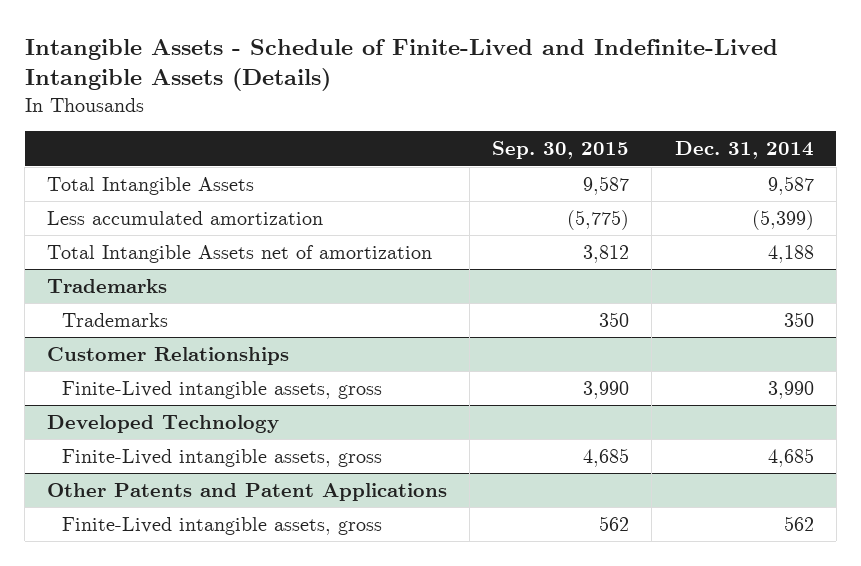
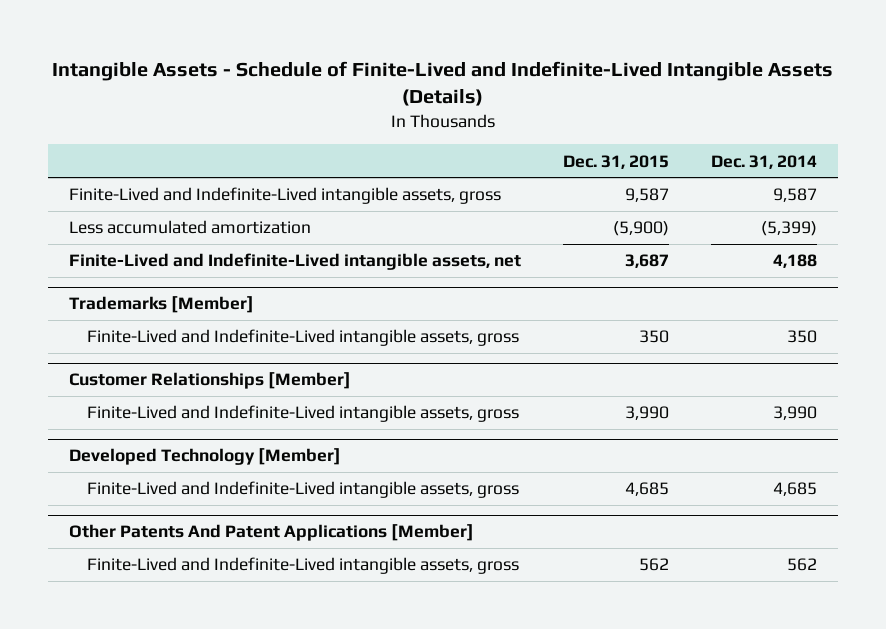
- | Sep. 30, 2015 | Dec. 31, 2014
+ | Dec. 31, 2015 | Dec. 31, 2014
- Total Intangible Assets | 9,587 | 9,587
+ Finite-Lived and Indefinite-Lived intangible assets, gross | 9,587 | 9,587
- Total Intangible Assets net of amortization | 3,812 | 4,188
- Trademarks
- Trademarks | 350 | 350
- Customer Relationships
- Finite-Lived intangible assets, gross | 3,990 | 3,990
- Developed Technology
- Finite-Lived intangible assets, gross | 4,685 | 4,685
- Other Patents and Patent Applications
- Finite-Lived intangible assets, gross | 562 | 562
+ Finite-Lived and Indefinite-Lived intangible assets, net | 3,687 | 4,188
+ Trademarks [Member]
+ Finite-Lived and Indefinite-Lived intangible assets, gross | 350 | 350
+ Customer Relationships [Member]
+ Finite-Lived and Indefinite-Lived intangible assets, gross | 3,990 | 3,990
+ Developed Technology [Member]
+ Finite-Lived and Indefinite-Lived intangible assets, gross | 4,685 | 4,685
+ Other Patents And Patent Applications [Member]
+ Finite-Lived and Indefinite-Lived intangible assets, gross | 562 | 562

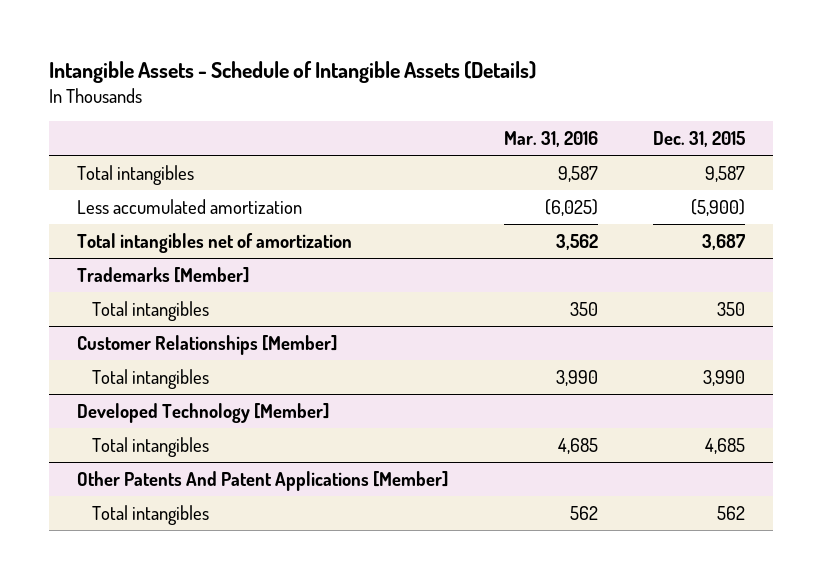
- Intangible Assets - Schedule of Finite-Lived and Indefinite-Lived Intangible Assets (Details)
+ Intangible Assets - Schedule of Intangible Assets (Details)
- | Dec. 31, 2015 | Dec. 31, 2014
+ | Mar. 31, 2016 | Dec. 31, 2015
- Finite-Lived and Indefinite-Lived intangible assets, gross | 9,587 | 9,587
+ Total intangibles | 9,587 | 9,587
- Finite-Lived and Indefinite-Lived intangible assets, net | 3,687 | 4,188
+ Total intangibles net of amortization | 3,562 | 3,687
@ Trademarks [Member]
- Finite-Lived and Indefinite-Lived intangible assets, gross | 350 | 350
+ Total intangibles | 350 | 350
@ Customer Relationships [Member]
- Finite-Lived and Indefinite-Lived intangible assets, gross | 3,990 | 3,990
+ Total intangibles | 3,990 | 3,990
@ Developed Technology [Member]
- Finite-Lived and Indefinite-Lived intangible assets, gross | 4,685 | 4,685
+ Total intangibles | 4,685 | 4,685
@ Other Patents And Patent Applications [Member]
- Finite-Lived and Indefinite-Lived intangible assets, gross | 562 | 562
+ Total intangibles | 562 | 562

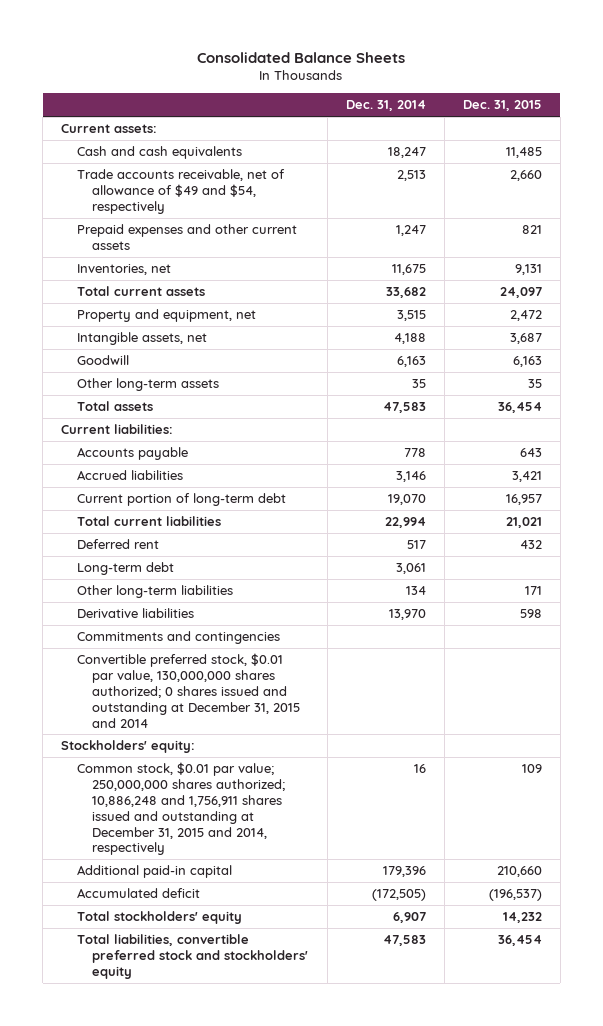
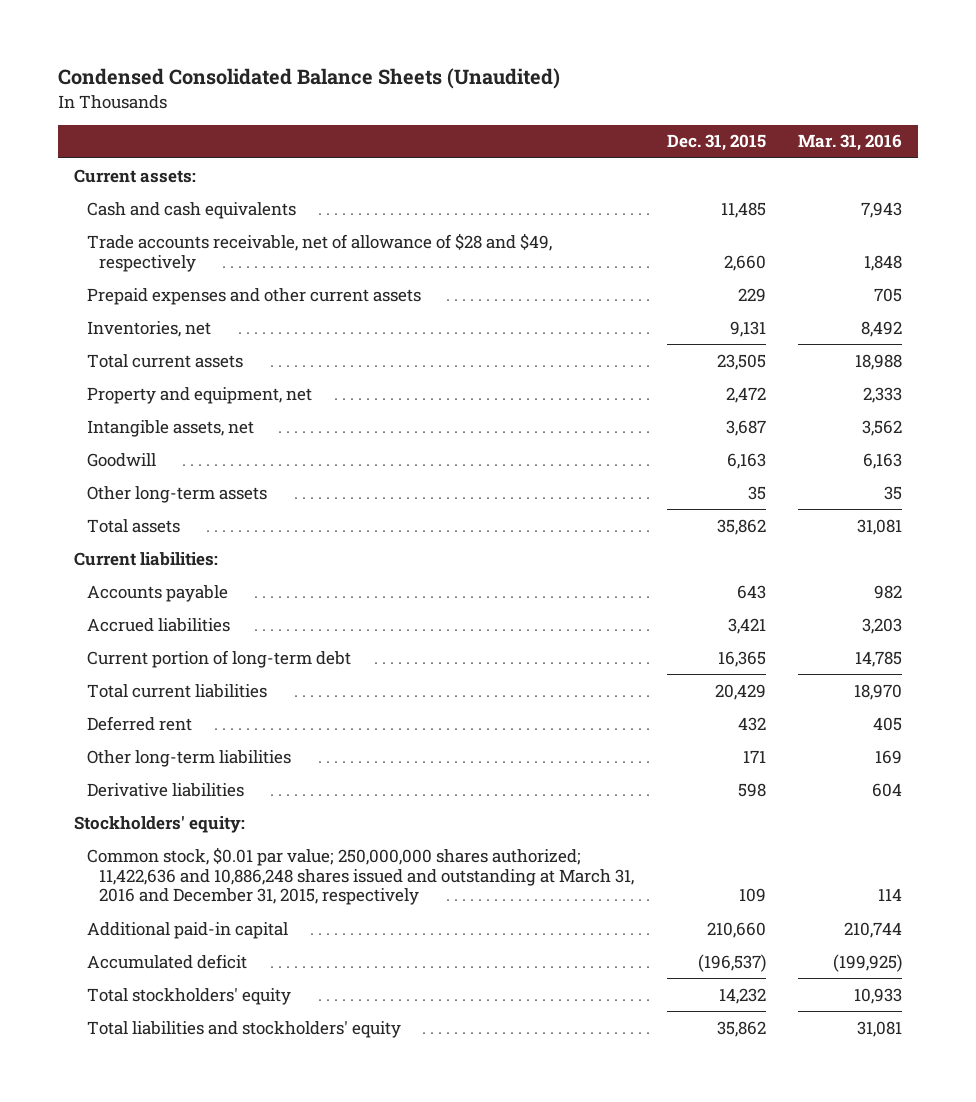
- Consolidated Balance Sheets
+ Condensed Consolidated Balance Sheets (Unaudited)
- | Dec. 31, 2014 | Dec. 31, 2015
+ | Dec. 31, 2015 | Mar. 31, 2016
- Trade accounts receivable, net of allowance of $49 and $54, respectively | 2,513 | 2,660
- Prepaid expenses and other current assets | 1,247 | 821
+ Trade accounts receivable, net of allowance of $28 and $49, respectively | 2,660 | 1,848
+ Prepaid expenses and other current assets | 229 | 705
- Total current assets | 33,682 | 24,097
+ Total current assets | 23,505 | 18,988
- Total assets | 47,583 | 36,454
+ Total assets | 35,862 | 31,081
- Current portion of long-term debt | 19,070 | 16,957
- Total current liabilities | 22,994 | 21,021
+ Current portion of long-term debt | 16,365 | 14,785
+ Total current liabilities | 20,429 | 18,970
- Long-term debt | 3,061 |
- Commitments and contingencies
- Convertible preferred stock, $0.01 par value, 130,000,000 shares authorized; 0 shares issued and outstanding at December 31, 2015 and 2014
- Common stock, $0.01 par value; 250,000,000 shares authorized; 10,886,248 and 1,756,911 shares issued and outstanding at December 31, 2015 and 2014, respectively | 16 | 109
+ Common stock, $0.01 par value; 250,000,000 shares authorized; 11,422,636 and 10,886,248 shares issued and outstanding at March 31, 2016 and December 31, 2015, respectively | 109 | 114
- Total liabilities, convertible preferred stock and stockholders' equity | 47,583 | 36,454
+ Total liabilities and stockholders' equity | 35,862 | 31,081

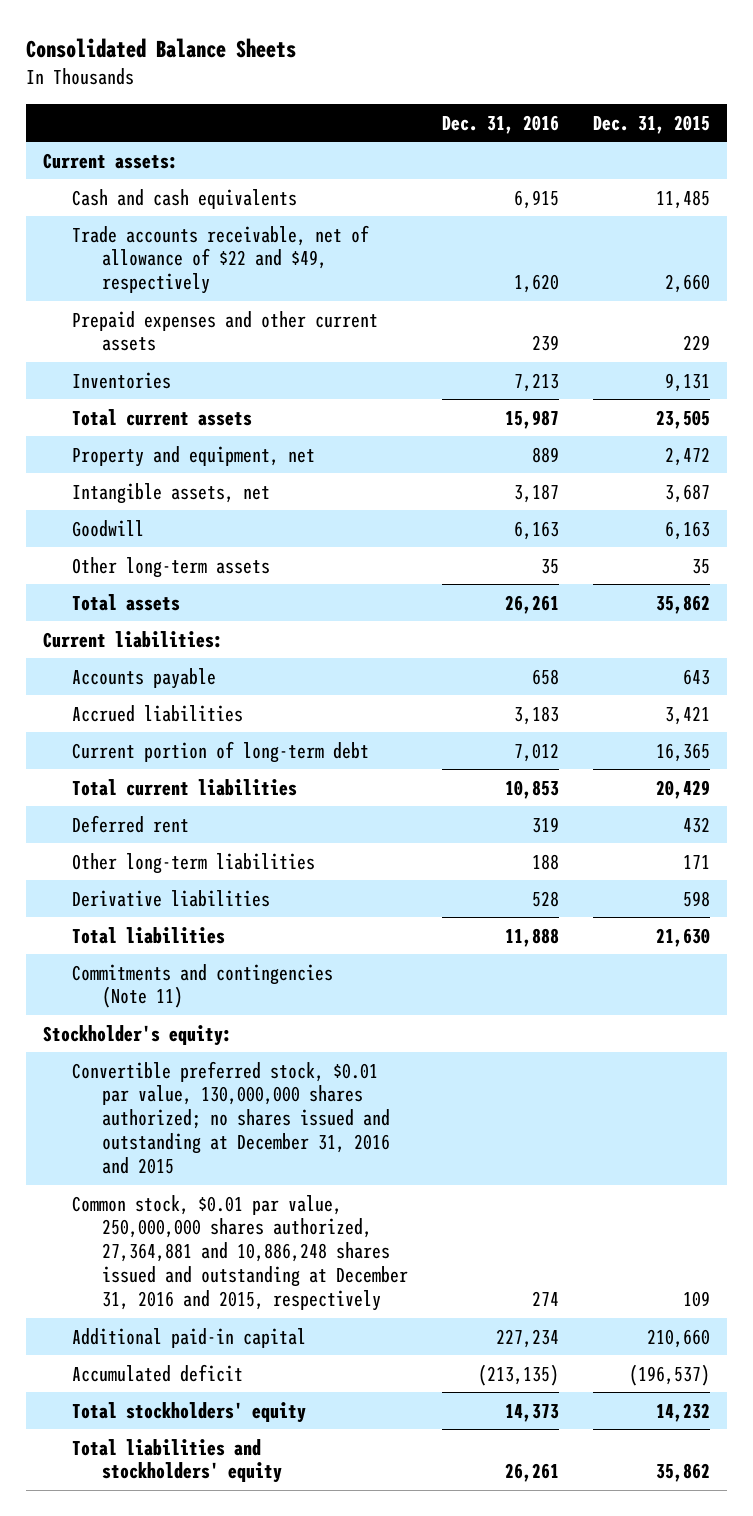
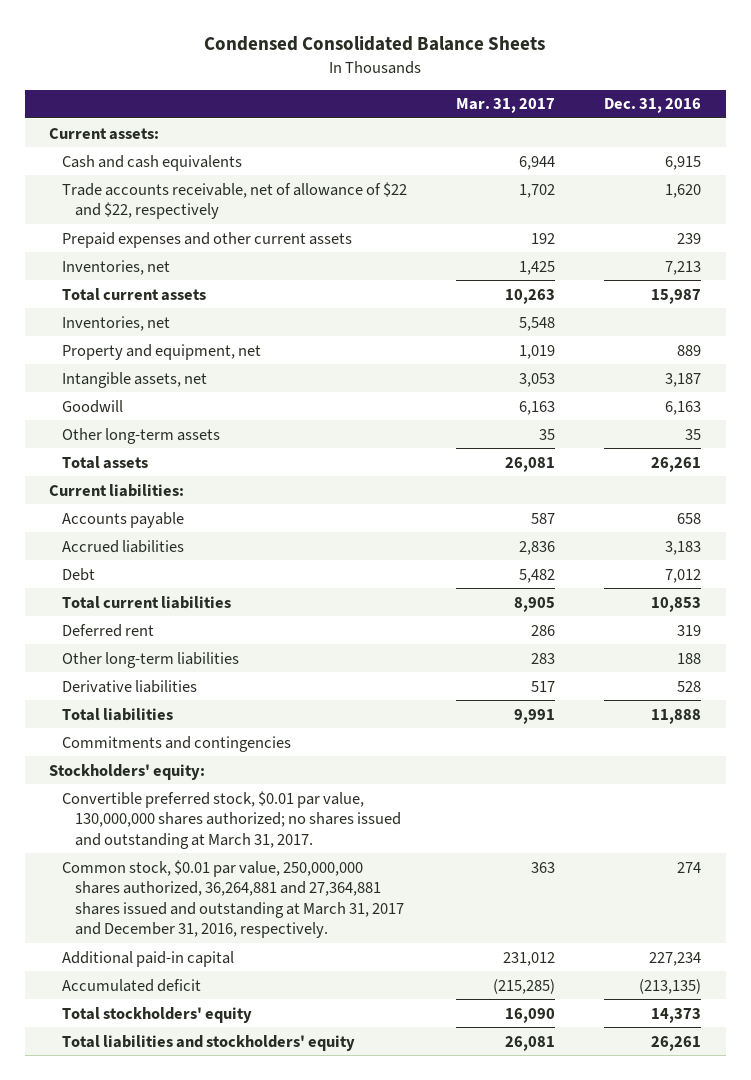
- Consolidated Balance Sheets
+ Condensed Consolidated Balance Sheets
- | Dec. 31, 2016 | Dec. 31, 2015
+ | Mar. 31, 2017 | Dec. 31, 2016
- Trade accounts receivable, net of allowance of $22 and $49, respectively | 1,620 | 2,660
+ Trade accounts receivable, net of allowance of $22 and $22, respectively | 1,702 | 1,620
- Inventories | 7,213 | 9,131
+ Inventories, net | 1,425 | 7,213
+ Inventories, net | 5,548 |
- Current portion of long-term debt | 7,012 | 16,365
+ Debt | 5,482 | 7,012
- Commitments and contingencies (Note 11)
- Stockholder's equity:
- Convertible preferred stock, $0.01 par value, 130,000,000 shares authorized; no shares issued and outstanding at December 31, 2016 and 2015
- Common stock, $0.01 par value, 250,000,000 shares authorized, 27,364,881 and 10,886,248 shares issued and outstanding at December 31, 2016 and 2015, respectively | 274 | 109
+ Commitments and contingencies
+ Stockholders' equity:
+ Convertible preferred stock, $0.01 par value, 130,000,000 shares authorized; no shares issued and outstanding at March 31, 2017.
+ Common stock, $0.01 par value, 250,000,000 shares authorized, 36,264,881 and 27,364,881 shares issued and outstanding at March 31, 2017 and December 31, 2016, respectively. | 363 | 274

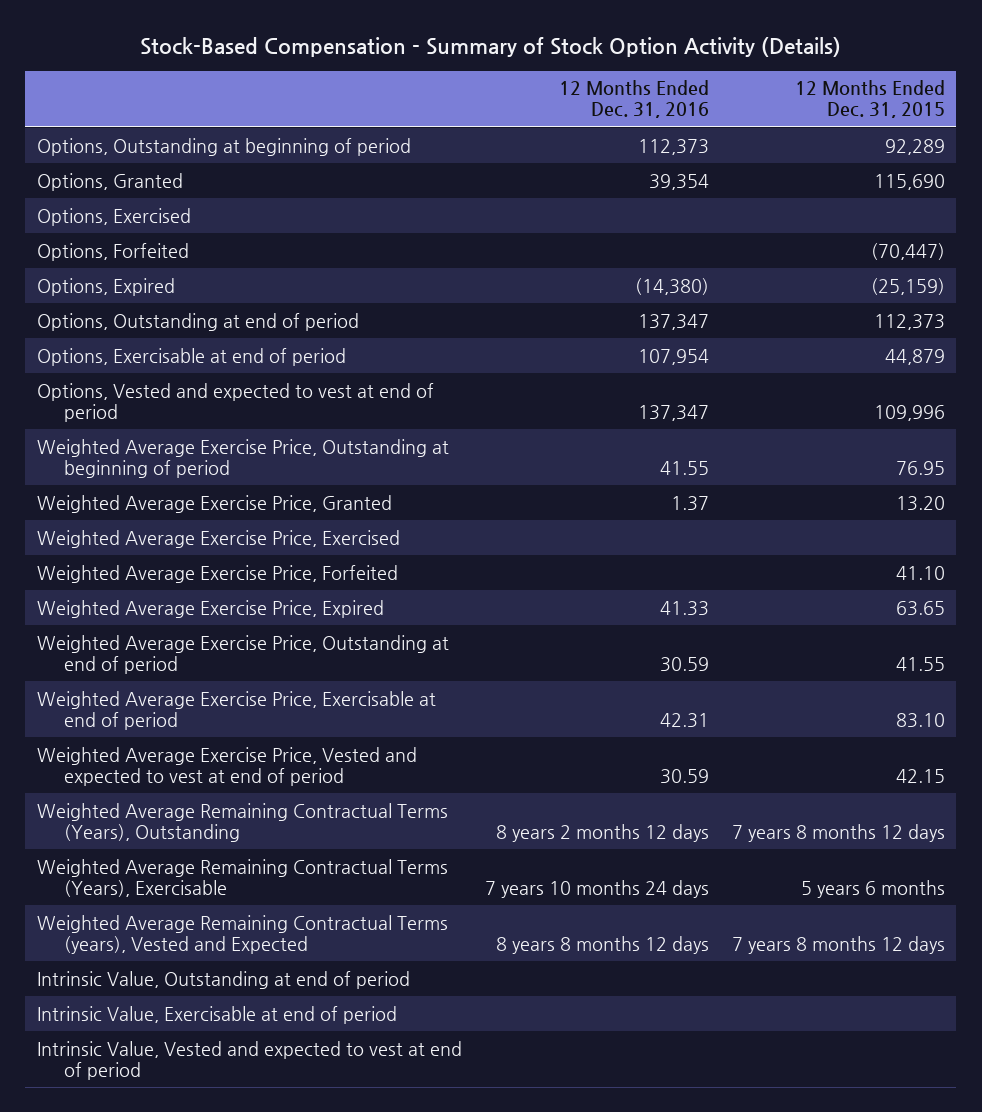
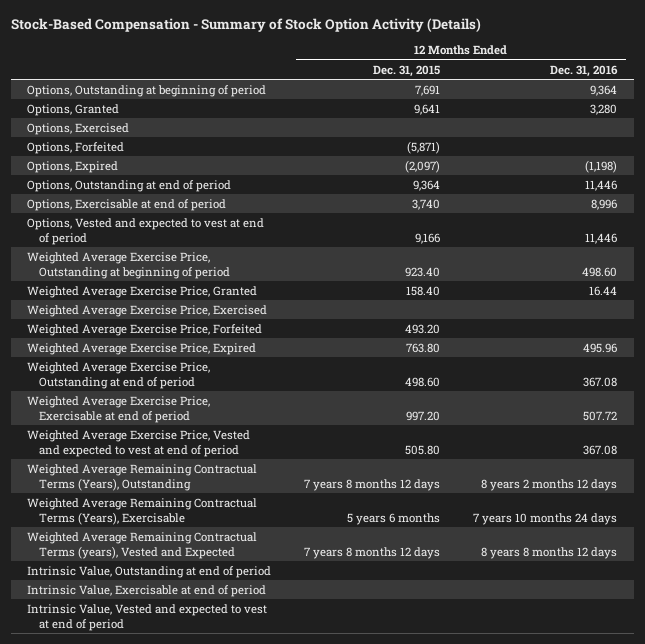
- | 12 Months Ended Dec. 31, 2016 | 12 Months Ended Dec. 31, 2015
+ | 12 Months Ended Dec. 31, 2015 | 12 Months Ended Dec. 31, 2016
- Options, Outstanding at beginning of period | 112,373 | 92,289
- Options, Granted | 39,354 | 115,690
+ Options, Outstanding at beginning of period | 7,691 | 9,364
+ Options, Granted | 9,641 | 3,280
- Options, Forfeited | | (70,447)
- Options, Expired | (14,380) | (25,159)
- Options, Outstanding at end of period | 137,347 | 112,373
- Options, Exercisable at end of period | 107,954 | 44,879
- Options, Vested and expected to vest at end of period | 137,347 | 109,996
- Weighted Average Exercise Price, Outstanding at beginning of period | 41.55 | 76.95
- Weighted Average Exercise Price, Granted | 1.37 | 13.20
+ Options, Forfeited | (5,871) |
+ Options, Expired | (2,097) | (1,198)
+ Options, Outstanding at end of period | 9,364 | 11,446
+ Options, Exercisable at end of period | 3,740 | 8,996
+ Options, Vested and expected to vest at end of period | 9,166 | 11,446
+ Weighted Average Exercise Price, Outstanding at beginning of period | 923.40 | 498.60
+ Weighted Average Exercise Price, Granted | 158.40 | 16.44
- Weighted Average Exercise Price, Forfeited | | 41.10
- Weighted Average Exercise Price, Expired | 41.33 | 63.65
- Weighted Average Exercise Price, Outstanding at end of period | 30.59 | 41.55
- Weighted Average Exercise Price, Exercisable at end of period | 42.31 | 83.10
- Weighted Average Exercise Price, Vested and expected to vest at end of period | 30.59 | 42.15
+ Weighted Average Exercise Price, Forfeited | 493.20 |
+ Weighted Average Exercise Price, Expired | 763.80 | 495.96
+ Weighted Average Exercise Price, Outstanding at end of period | 498.60 | 367.08
+ Weighted Average Exercise Price, Exercisable at end of period | 997.20 | 507.72
+ Weighted Average Exercise Price, Vested and expected to vest at end of period | 505.80 | 367.08

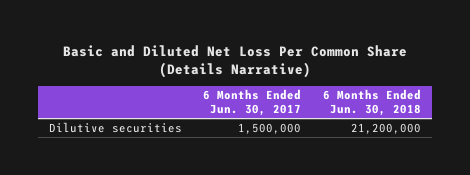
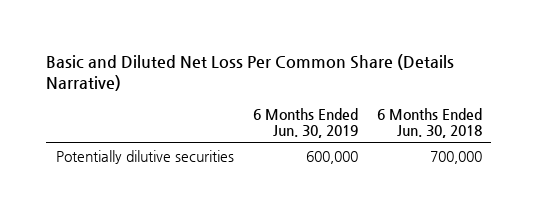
- | 6 Months Ended Jun. 30, 2017 | 6 Months Ended Jun. 30, 2018
+ | 6 Months Ended Jun. 30, 2019 | 6 Months Ended Jun. 30, 2018
- Dilutive securities | 1,500,000 | 21,200,000
+ Potentially dilutive securities | 600,000 | 700,000

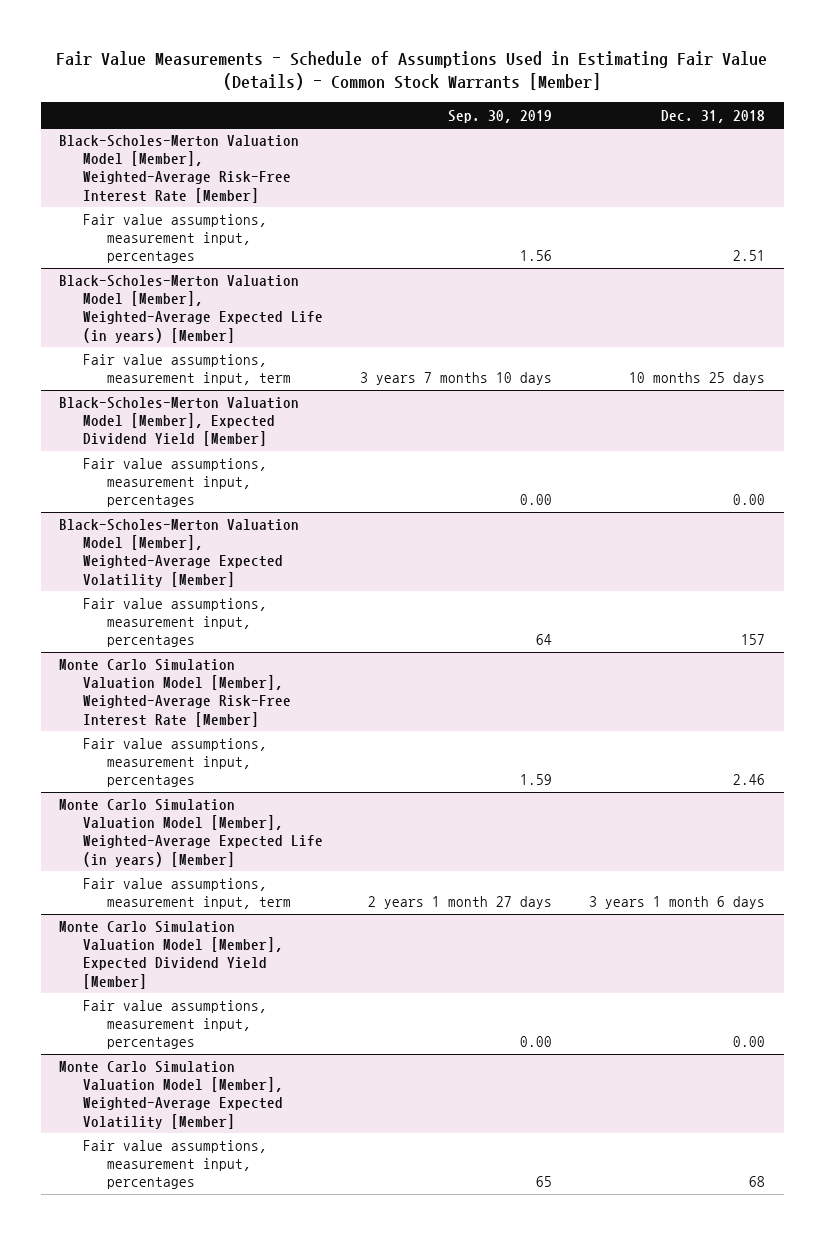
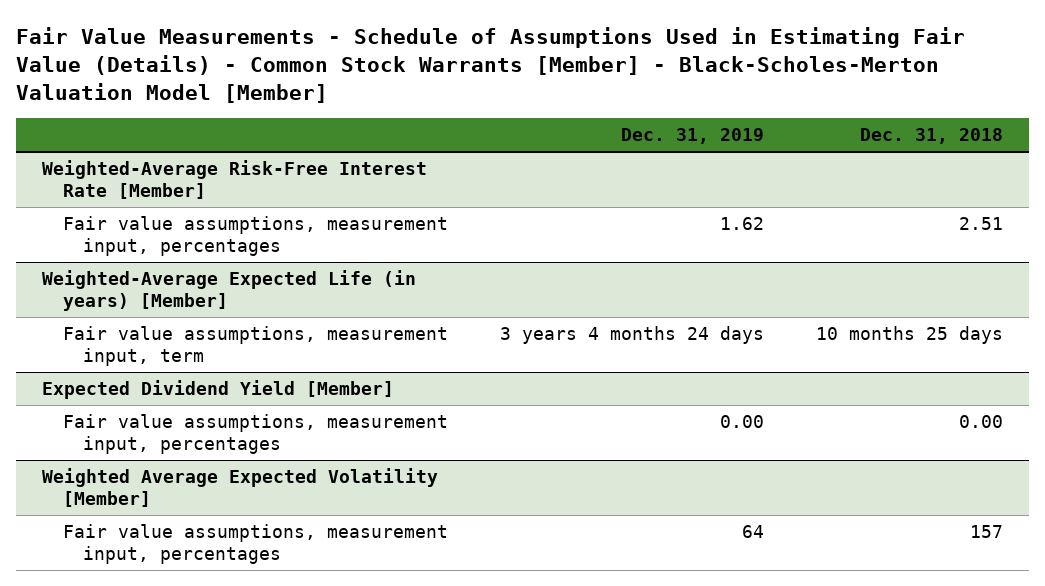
- Fair Value Measurements - Schedule of Assumptions Used in Estimating Fair Value (Details) - Common Stock Warrants [Member]
+ Fair Value Measurements - Schedule of Assumptions Used in Estimating Fair Value (Details) - Common Stock Warrants [Member] - Black-Scholes-Merton Valuation Model [Member]
- | Sep. 30, 2019 | Dec. 31, 2018
+ | Dec. 31, 2019 | Dec. 31, 2018
- Black-Scholes-Merton Valuation Model [Member], Weighted-Average Risk-Free Interest Rate [Member]
+ Weighted-Average Risk-Free Interest Rate [Member]
- Black-Scholes-Merton Valuation Model [Member], Weighted-Average Expected Life (in years) [Member]
+ Weighted-Average Expected Life (in years) [Member]
- Black-Scholes-Merton Valuation Model [Member], Expected Dividend Yield [Member]
+ Expected Dividend Yield [Member]
- Black-Scholes-Merton Valuation Model [Member], Weighted-Average Expected Volatility [Member]
+ Weighted Average Expected Volatility [Member]
- Monte Carlo Simulation Valuation Model [Member], Weighted-Average Risk-Free Interest Rate [Member]
- Fair value assumptions, measurement input, percentages | 1.59 | 2.46
- Monte Carlo Simulation Valuation Model [Member], Weighted-Average Expected Life (in years) [Member]
- Fair value assumptions, measurement input, term | 2 years 1 month 27 days | 3 years 1 month 6 days
- Monte Carlo Simulation Valuation Model [Member], Expected Dividend Yield [Member]
- Fair value assumptions, measurement input, percentages | 0.00 | 0.00
- Monte Carlo Simulation Valuation Model [Member], Weighted-Average Expected Volatility [Member]
- Fair value assumptions, measurement input, percentages | 65 | 68

